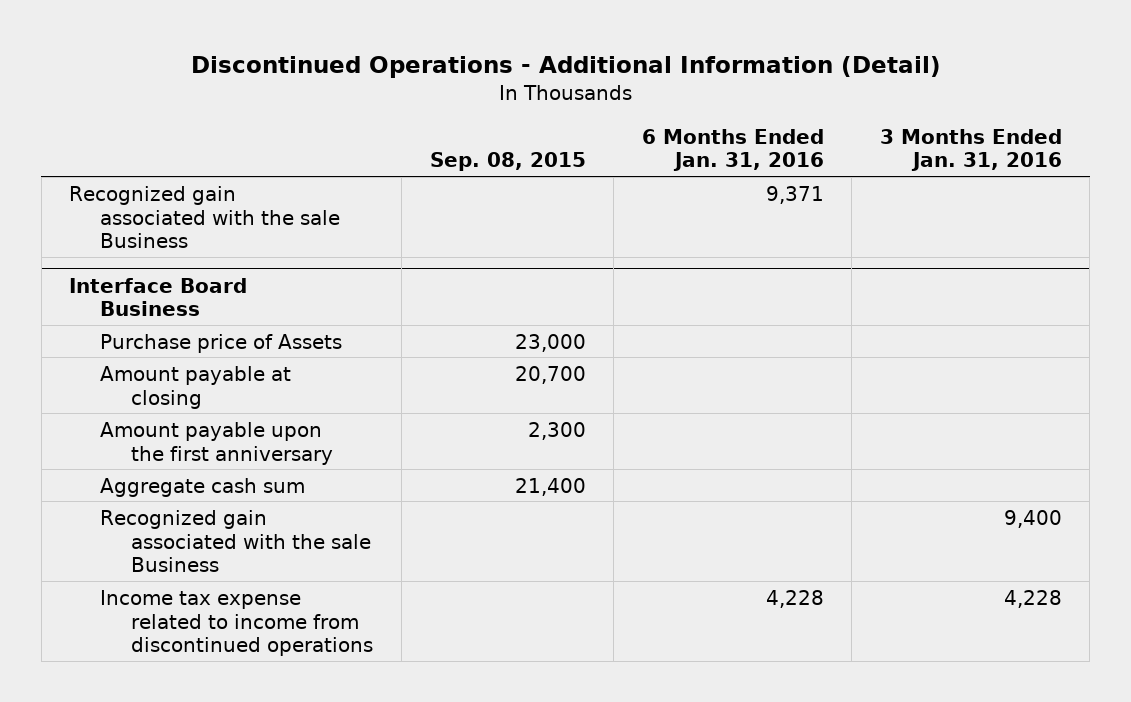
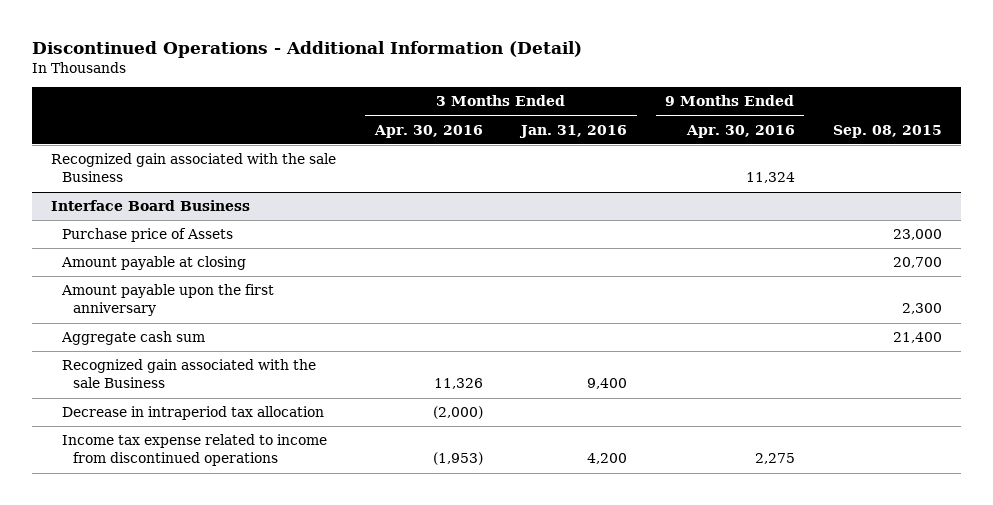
- | Sep. 08, 2015 | 6 Months Ended Jan. 31, 2016 | 3 Months Ended Jan. 31, 2016
+ | 3 Months Ended Apr. 30, 2016 | 3 Months Ended Jan. 31, 2016 | 9 Months Ended Apr. 30, 2016 | Sep. 08, 2015
@ Interface Board Business
- Income tax expense related to income from discontinued operations | | 4,228 | 4,228
+ Decrease in intraperiod tax allocation | (2,000) | | |
+ Income tax expense related to income from discontinued operations | (1,953) | 4,200 | 2,275 |

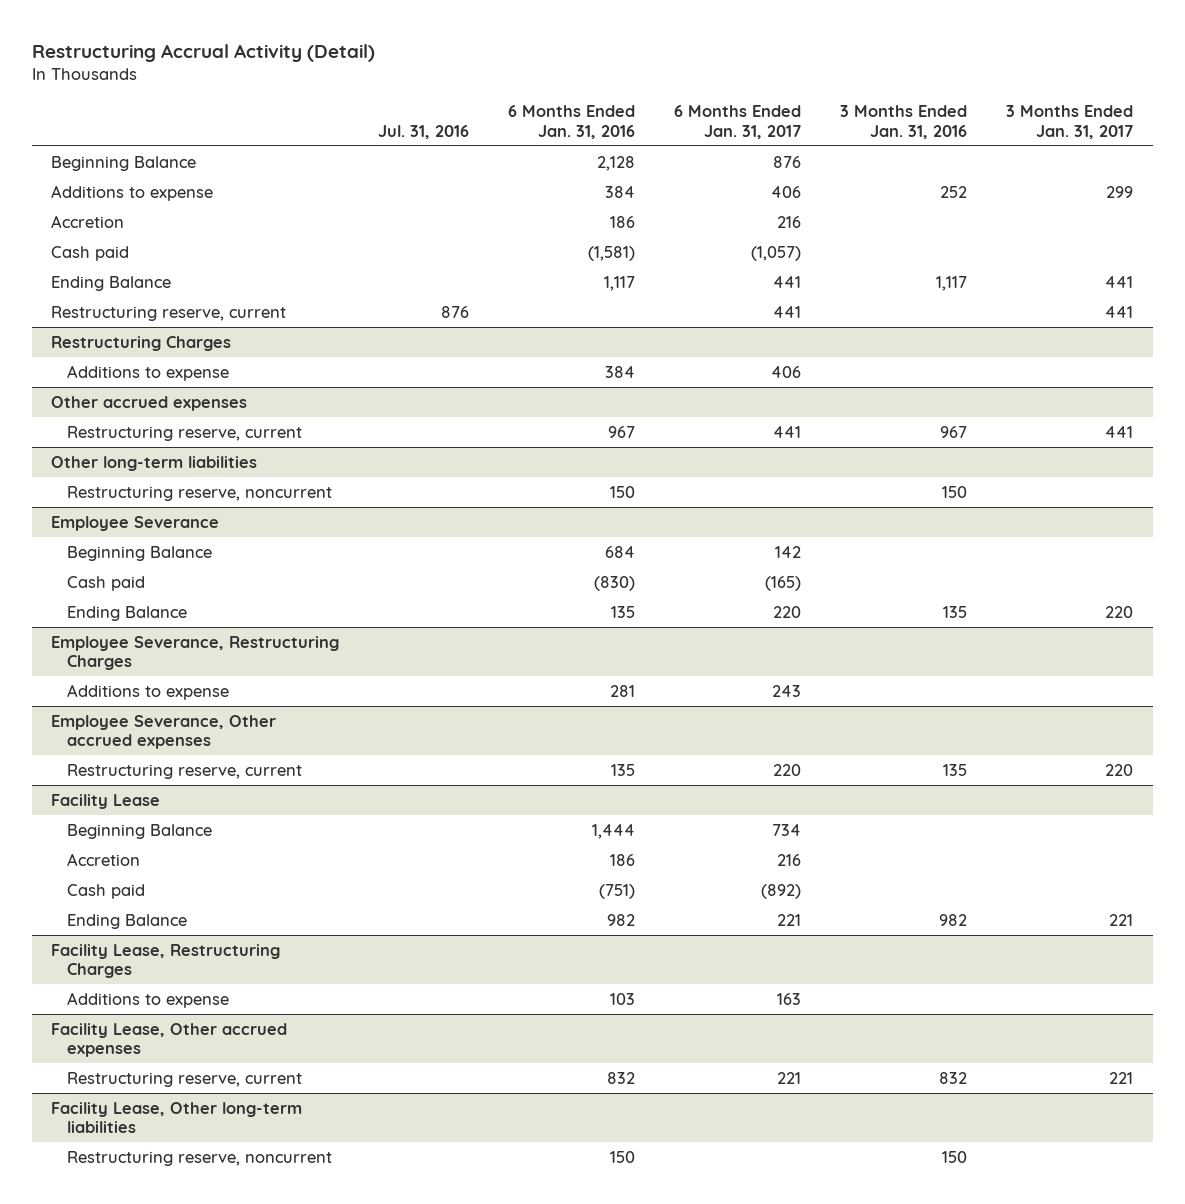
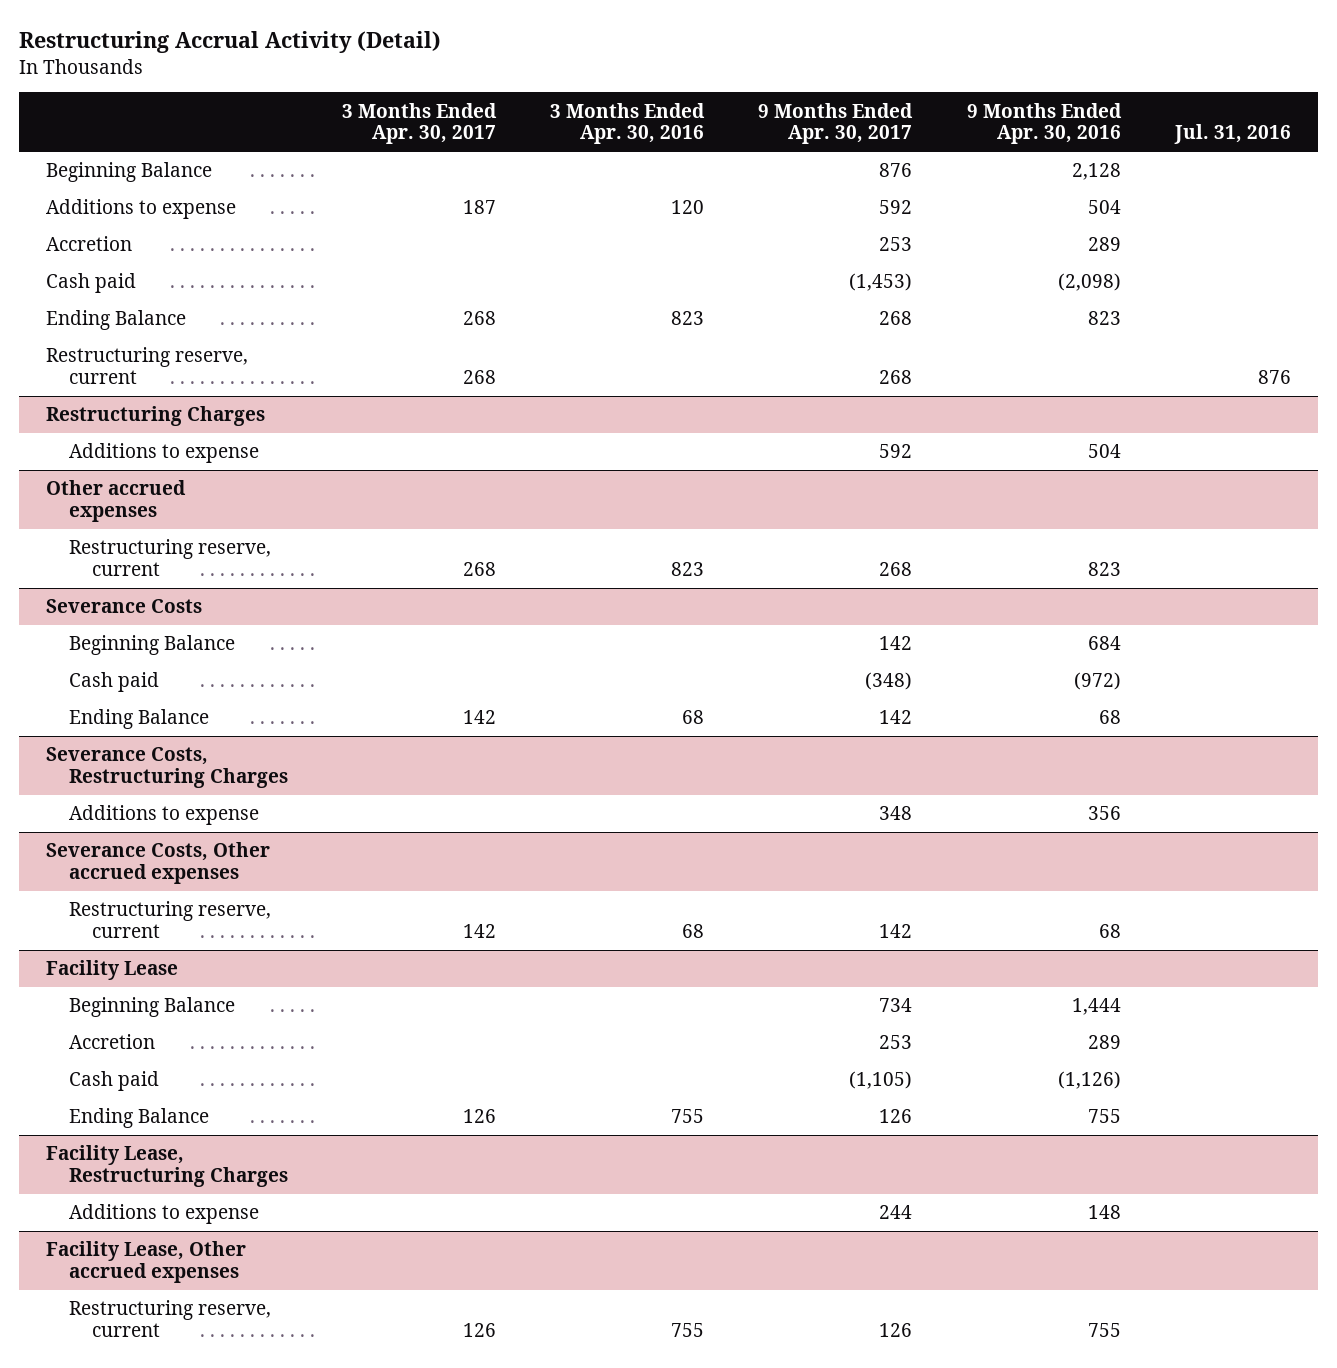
- | Jul. 31, 2016 | 6 Months Ended Jan. 31, 2016 | 6 Months Ended Jan. 31, 2017 | 3 Months Ended Jan. 31, 2016 | 3 Months Ended Jan. 31, 2017
+ | 3 Months Ended Apr. 30, 2017 | 3 Months Ended Apr. 30, 2016 | 9 Months Ended Apr. 30, 2017 | 9 Months Ended Apr. 30, 2016 | Jul. 31, 2016
- Other long-term liabilities
- Restructuring reserve, noncurrent | | 150 | | 150 |
- Employee Severance
+ Severance Costs
- Employee Severance, Restructuring Charges
+ Severance Costs, Restructuring Charges
- Employee Severance, Other accrued expenses
+ Severance Costs, Other accrued expenses
- Facility Lease, Other long-term liabilities
- Restructuring reserve, noncurrent | | 150 | | 150 |

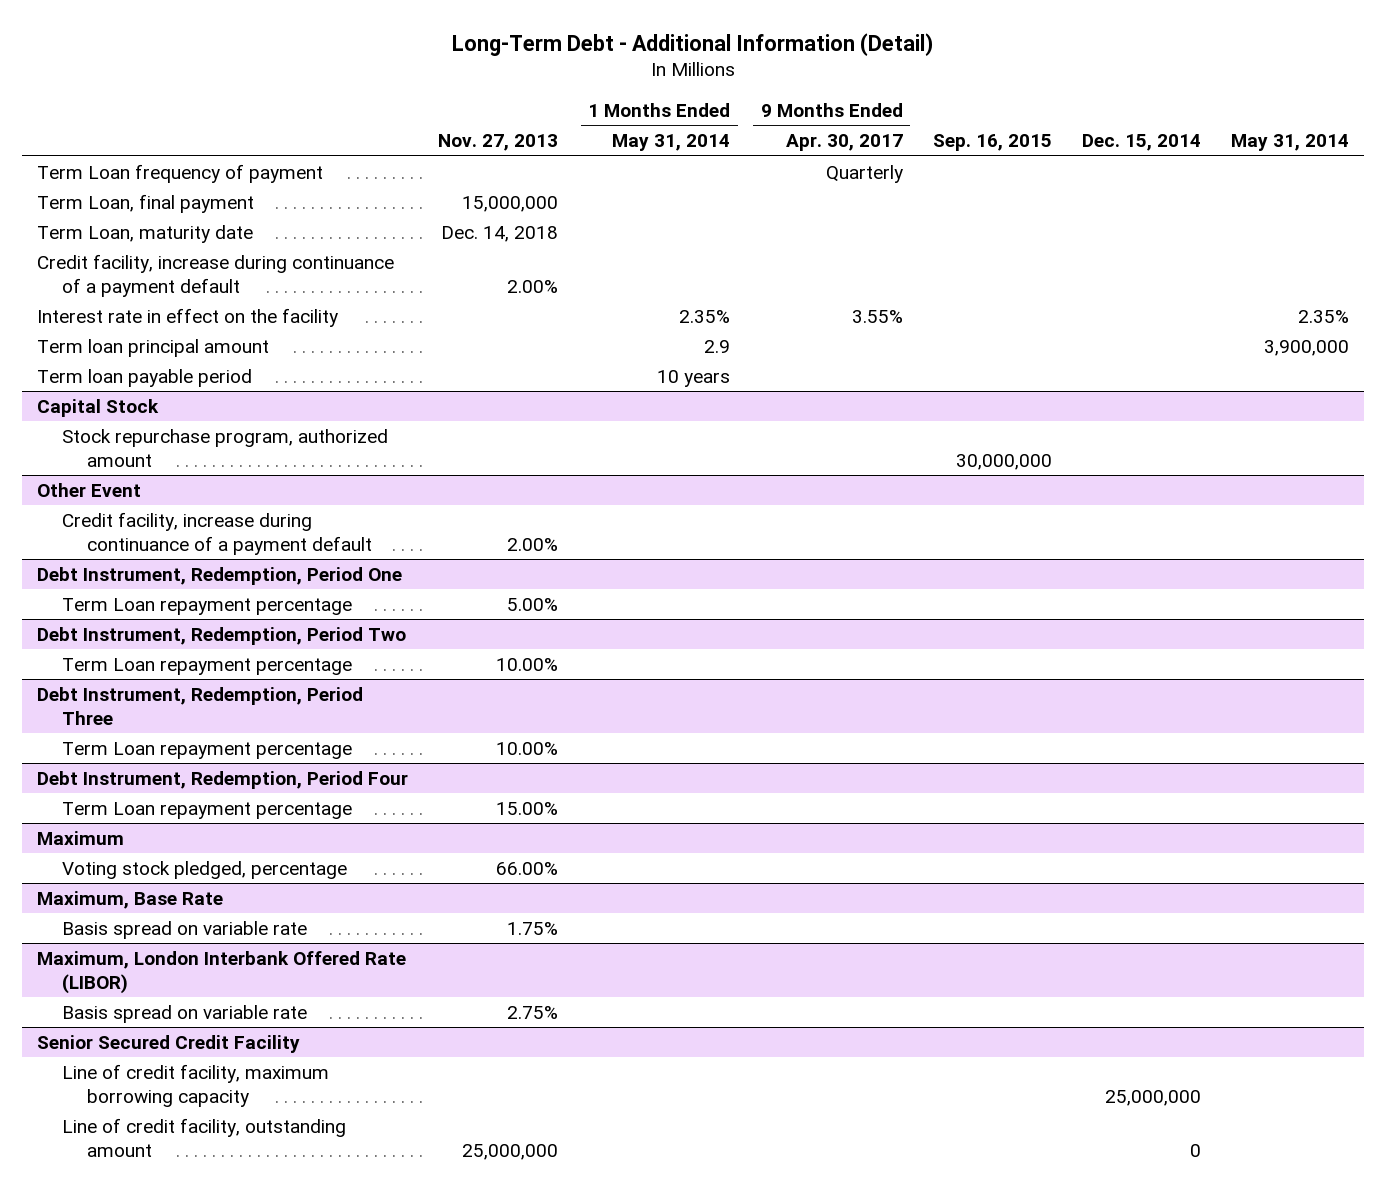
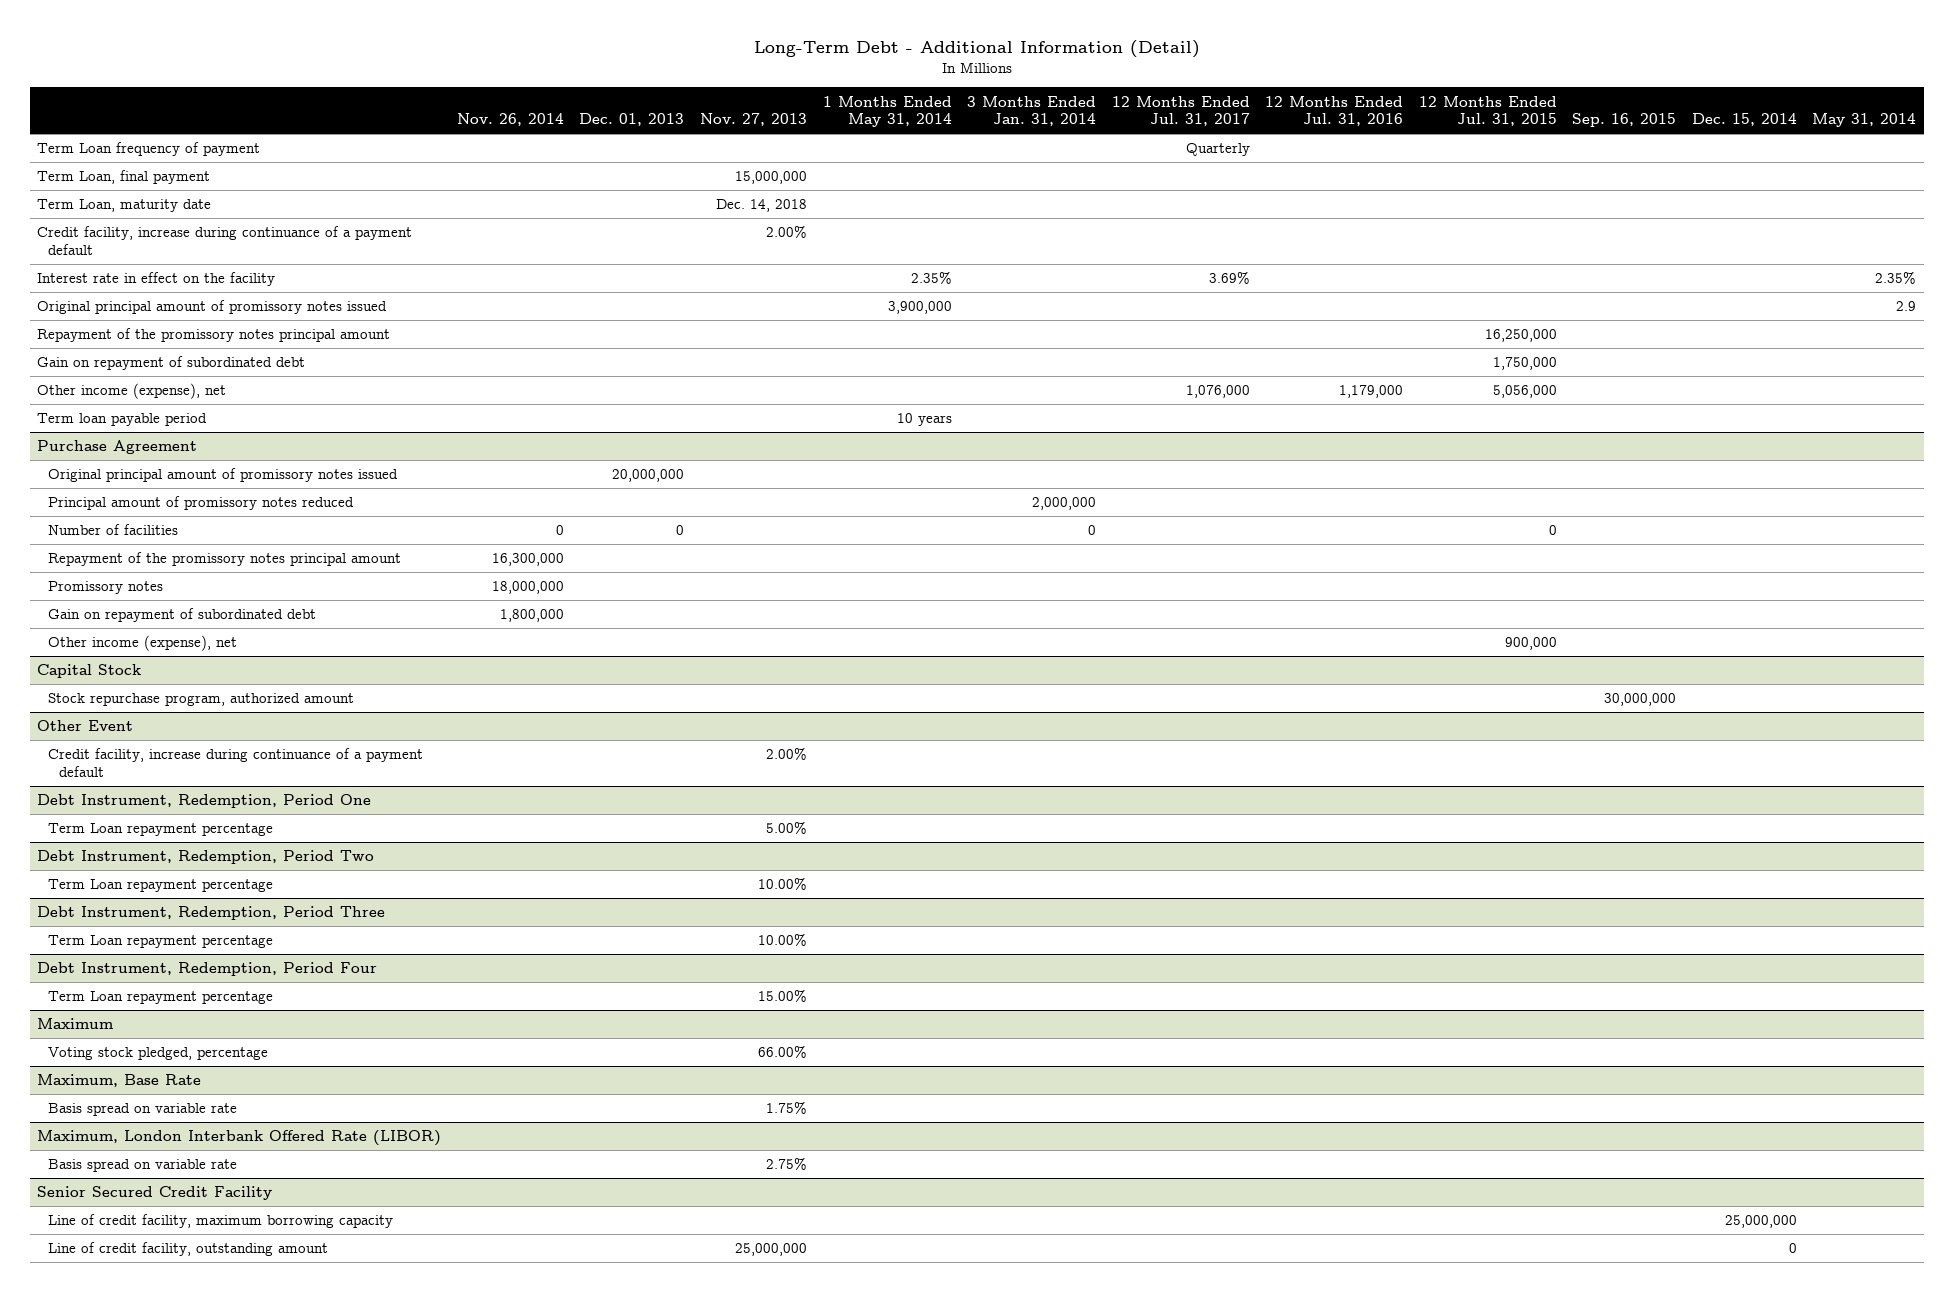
- | Nov. 27, 2013 | 1 Months Ended May 31, 2014 | 9 Months Ended Apr. 30, 2017 | Sep. 16, 2015 | Dec. 15, 2014 | May 31, 2014
+ | Nov. 26, 2014 | Dec. 01, 2013 | Nov. 27, 2013 | 1 Months Ended May 31, 2014 | 3 Months Ended Jan. 31, 2014 | 12 Months Ended Jul. 31, 2017 | 12 Months Ended Jul. 31, 2016 | 12 Months Ended Jul. 31, 2015 | Sep. 16, 2015 | Dec. 15, 2014 | May 31, 2014
- Term loan principal amount | | 2.9 | | | | 3,900,000
+ Original principal amount of promissory notes issued | | | | 3,900,000 | | | | | | | 2.9
+ Repayment of the promissory notes principal amount | | | | | | | | 16,250,000 | | |
+ Gain on repayment of subordinated debt | | | | | | | | 1,750,000 | | |
+ Other income (expense), net | | | | | | 1,076,000 | 1,179,000 | 5,056,000 | | |
+ Purchase Agreement
+ Original principal amount of promissory notes issued | | 20,000,000 | | | | | | | | |
+ Principal amount of promissory notes reduced | | | | | 2,000,000 | | | | | |
+ Number of facilities | 0 | 0 | | | 0 | | | 0 | | |
+ Repayment of the promissory notes principal amount | 16,300,000 | | | | | | | | | |
+ Promissory notes | 18,000,000 | | | | | | | | | |
+ Gain on repayment of subordinated debt | 1,800,000 | | | | | | | | | |
+ Other income (expense), net | | | | | | | | 900,000 | | |

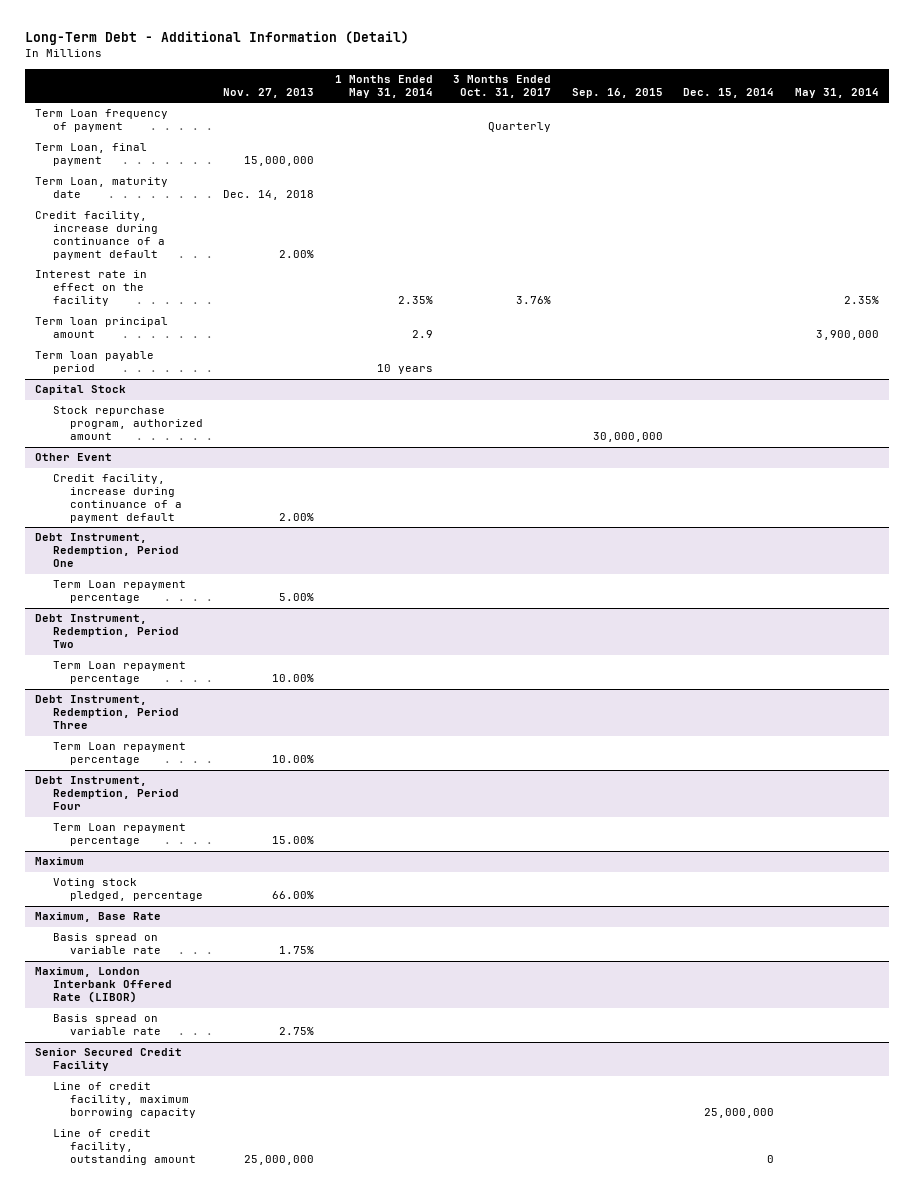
- | Nov. 26, 2014 | Dec. 01, 2013 | Nov. 27, 2013 | 1 Months Ended May 31, 2014 | 3 Months Ended Jan. 31, 2014 | 12 Months Ended Jul. 31, 2017 | 12 Months Ended Jul. 31, 2016 | 12 Months Ended Jul. 31, 2015 | Sep. 16, 2015 | Dec. 15, 2014 | May 31, 2014
+ | Nov. 27, 2013 | 1 Months Ended May 31, 2014 | 3 Months Ended Oct. 31, 2017 | Sep. 16, 2015 | Dec. 15, 2014 | May 31, 2014
- Original principal amount of promissory notes issued | | | | 3,900,000 | | | | | | | 2.9
- Repayment of the promissory notes principal amount | | | | | | | | 16,250,000 | | |
- Gain on repayment of subordinated debt | | | | | | | | 1,750,000 | | |
- Other income (expense), net | | | | | | 1,076,000 | 1,179,000 | 5,056,000 | | |
+ Term loan principal amount | | 2.9 | | | | 3,900,000
- Purchase Agreement
- Original principal amount of promissory notes issued | | 20,000,000 | | | | | | | | |
- Principal amount of promissory notes reduced | | | | | 2,000,000 | | | | | |
- Number of facilities | 0 | 0 | | | 0 | | | 0 | | |
- Repayment of the promissory notes principal amount | 16,300,000 | | | | | | | | | |
- Promissory notes | 18,000,000 | | | | | | | | | |
- Gain on repayment of subordinated debt | 1,800,000 | | | | | | | | | |
- Other income (expense), net | | | | | | | | 900,000 | | |

